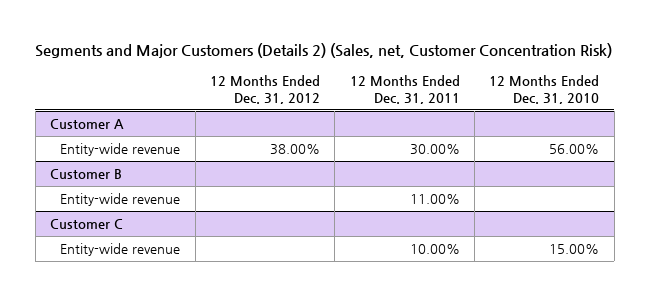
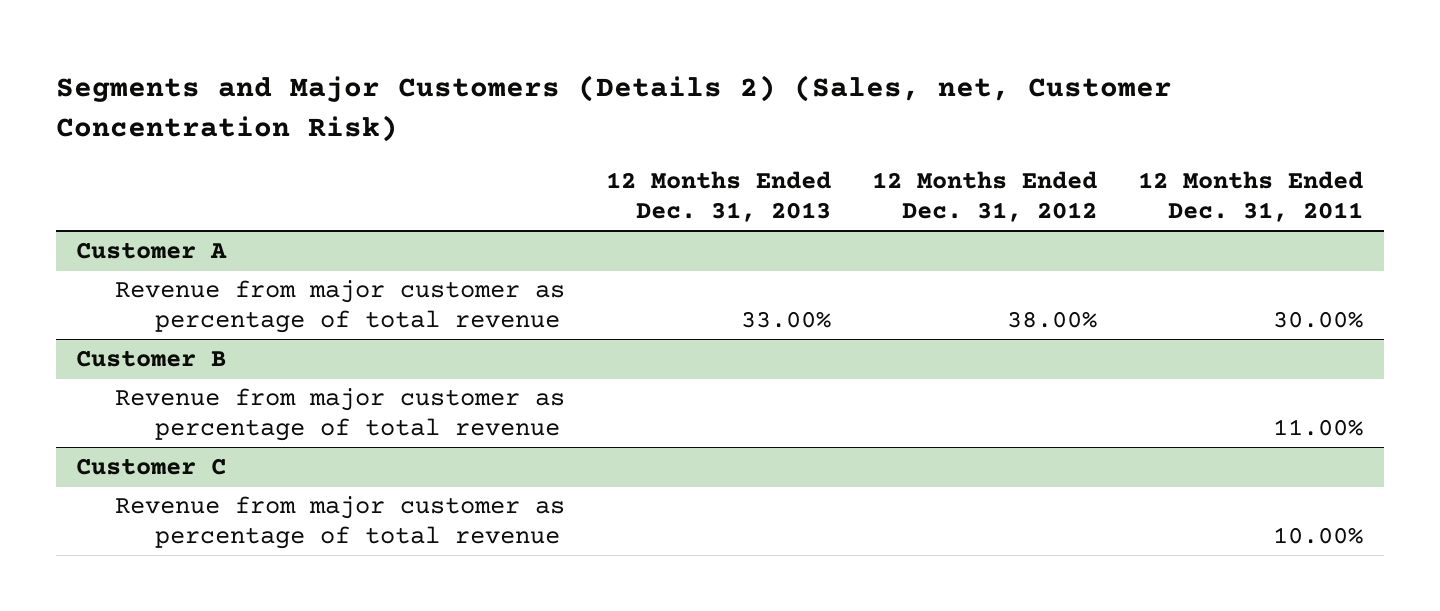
- | 12 Months Ended Dec. 31, 2012 | 12 Months Ended Dec. 31, 2011 | 12 Months Ended Dec. 31, 2010
+ | 12 Months Ended Dec. 31, 2013 | 12 Months Ended Dec. 31, 2012 | 12 Months Ended Dec. 31, 2011
@ Customer A
- Entity-wide revenue | 38.00% | 30.00% | 56.00%
+ Revenue from major customer as percentage of total revenue | 33.00% | 38.00% | 30.00%
@ Customer B
- Entity-wide revenue | | 11.00% |
+ Revenue from major customer as percentage of total revenue | | | 11.00%
@ Customer C
- Entity-wide revenue | | 10.00% | 15.00%
+ Revenue from major customer as percentage of total revenue | | | 10.00%

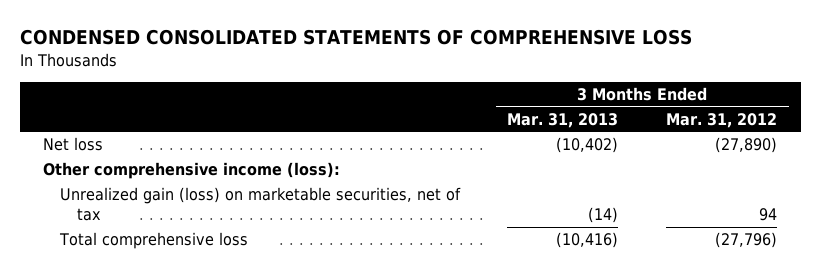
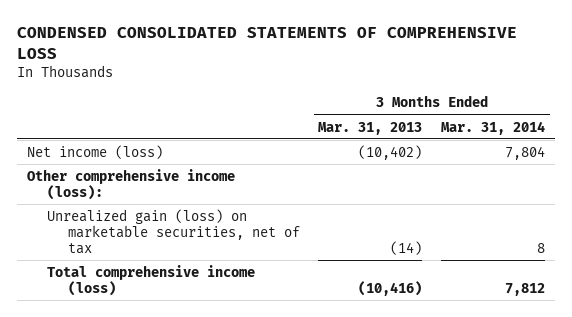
- | 3 Months Ended Mar. 31, 2013 | 3 Months Ended Mar. 31, 2012
+ | 3 Months Ended Mar. 31, 2013 | 3 Months Ended Mar. 31, 2014
- Net loss | (10,402) | (27,890)
+ Net income (loss) | (10,402) | 7,804
- Total comprehensive loss | (10,416) | (27,796)
+ Total comprehensive income (loss) | (10,416) | 7,812

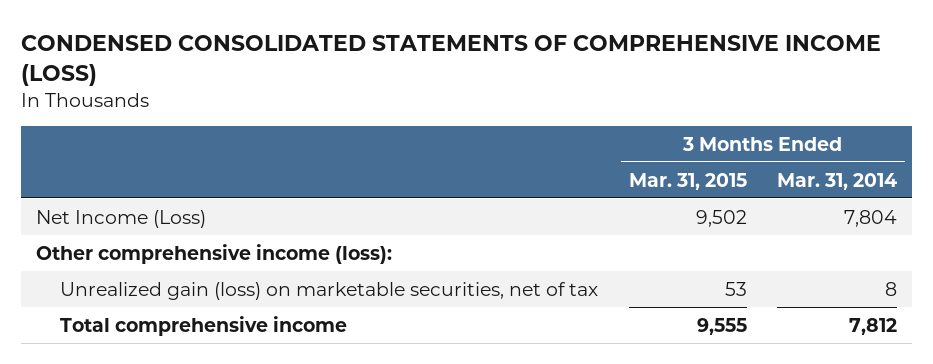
- CONDENSED CONSOLIDATED STATEMENTS OF COMPREHENSIVE LOSS
+ CONDENSED CONSOLIDATED STATEMENTS OF COMPREHENSIVE INCOME (LOSS)
- | 3 Months Ended Mar. 31, 2013 | 3 Months Ended Mar. 31, 2014
+ | 3 Months Ended Mar. 31, 2015 | 3 Months Ended Mar. 31, 2014
- Net income (loss) | (10,402) | 7,804
+ Net Income (Loss) | 9,502 | 7,804
- Total comprehensive income (loss) | (10,416) | 7,812
+ Total comprehensive income | 9,555 | 7,812

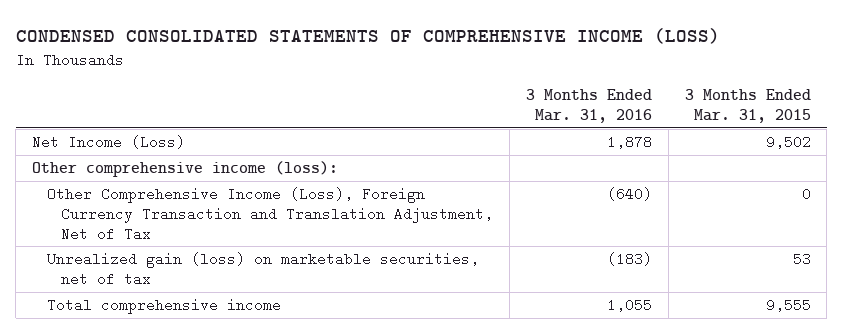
- | 3 Months Ended Mar. 31, 2015 | 3 Months Ended Mar. 31, 2014
+ | 3 Months Ended Mar. 31, 2016 | 3 Months Ended Mar. 31, 2015
+ Other Comprehensive Income (Loss), Foreign Currency Transaction and Translation Adjustment, Net of Tax | (640) | 0

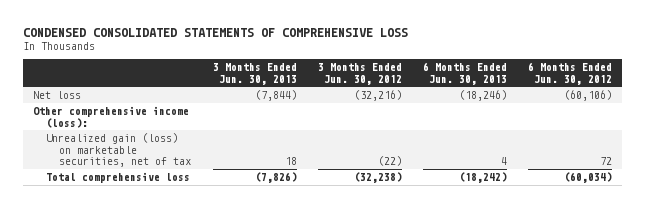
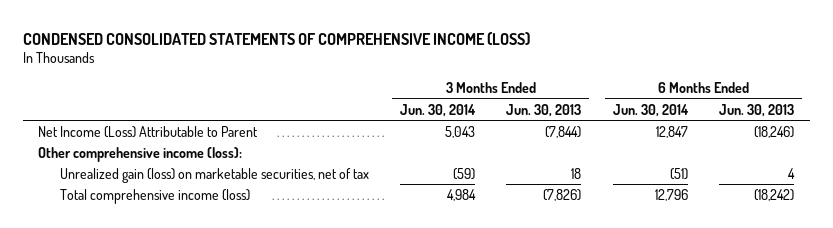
- CONDENSED CONSOLIDATED STATEMENTS OF COMPREHENSIVE LOSS
+ CONDENSED CONSOLIDATED STATEMENTS OF COMPREHENSIVE INCOME (LOSS)
- | 3 Months Ended Jun. 30, 2013 | 3 Months Ended Jun. 30, 2012 | 6 Months Ended Jun. 30, 2013 | 6 Months Ended Jun. 30, 2012
+ | 3 Months Ended Jun. 30, 2014 | 3 Months Ended Jun. 30, 2013 | 6 Months Ended Jun. 30, 2014 | 6 Months Ended Jun. 30, 2013
- Net loss | (7,844) | (32,216) | (18,246) | (60,106)
+ Net Income (Loss) Attributable to Parent | 5,043 | (7,844) | 12,847 | (18,246)
- Total comprehensive loss | (7,826) | (32,238) | (18,242) | (60,034)
+ Total comprehensive income (loss) | 4,984 | (7,826) | 12,796 | (18,242)

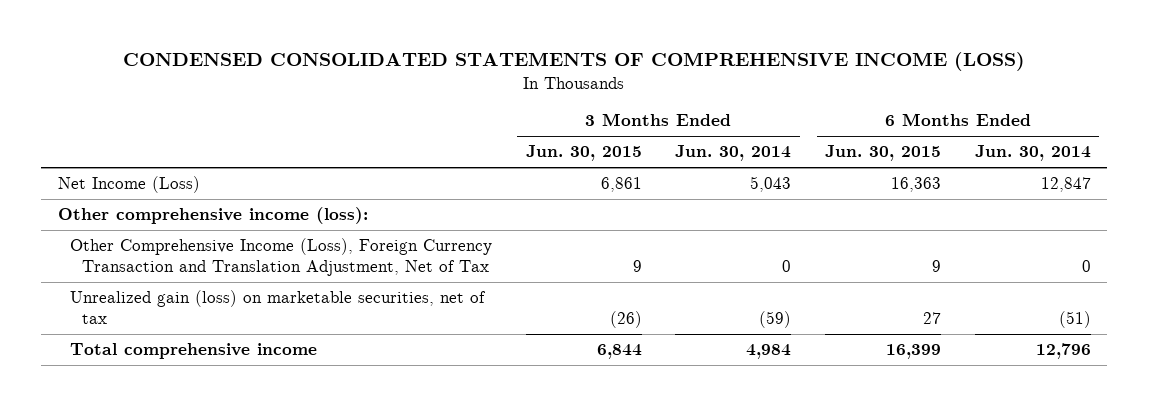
- | 3 Months Ended Jun. 30, 2014 | 3 Months Ended Jun. 30, 2013 | 6 Months Ended Jun. 30, 2014 | 6 Months Ended Jun. 30, 2013
+ | 3 Months Ended Jun. 30, 2015 | 3 Months Ended Jun. 30, 2014 | 6 Months Ended Jun. 30, 2015 | 6 Months Ended Jun. 30, 2014
- Net Income (Loss) Attributable to Parent | 5,043 | (7,844) | 12,847 | (18,246)
+ Net Income (Loss) | 6,861 | 5,043 | 16,363 | 12,847
+ Other Comprehensive Income (Loss), Foreign Currency Transaction and Translation Adjustment, Net of Tax | 9 | 0 | 9 | 0
- Total comprehensive income (loss) | 4,984 | (7,826) | 12,796 | (18,242)
+ Total comprehensive income | 6,844 | 4,984 | 16,399 | 12,796

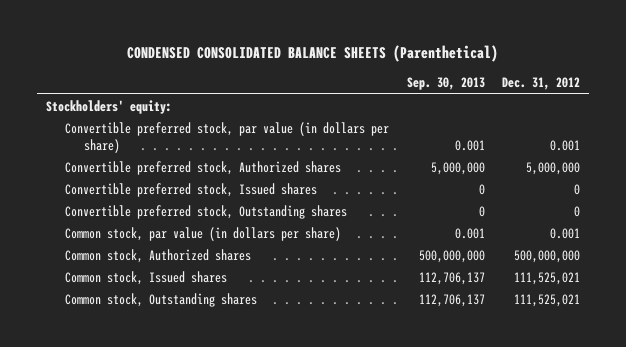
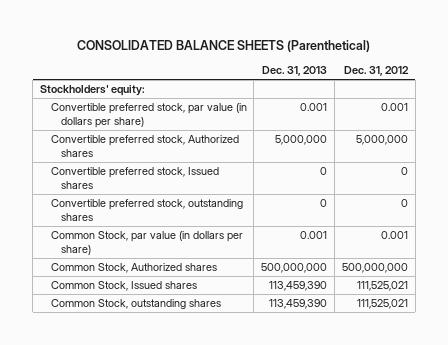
- CONDENSED CONSOLIDATED BALANCE SHEETS (Parenthetical)
+ CONSOLIDATED BALANCE SHEETS (Parenthetical)
- | Sep. 30, 2013 | Dec. 31, 2012
+ | Dec. 31, 2013 | Dec. 31, 2012
- Convertible preferred stock, Outstanding shares | 0 | 0
- Common stock, par value (in dollars per share) | 0.001 | 0.001
- Common stock, Authorized shares | 500,000,000 | 500,000,000
- Common stock, Issued shares | 112,706,137 | 111,525,021
- Common stock, Outstanding shares | 112,706,137 | 111,525,021
+ Convertible preferred stock, outstanding shares | 0 | 0
+ Common Stock, par value (in dollars per share) | 0.001 | 0.001
+ Common Stock, Authorized shares | 500,000,000 | 500,000,000
+ Common Stock, Issued shares | 113,459,390 | 111,525,021
+ Common Stock, outstanding shares | 113,459,390 | 111,525,021

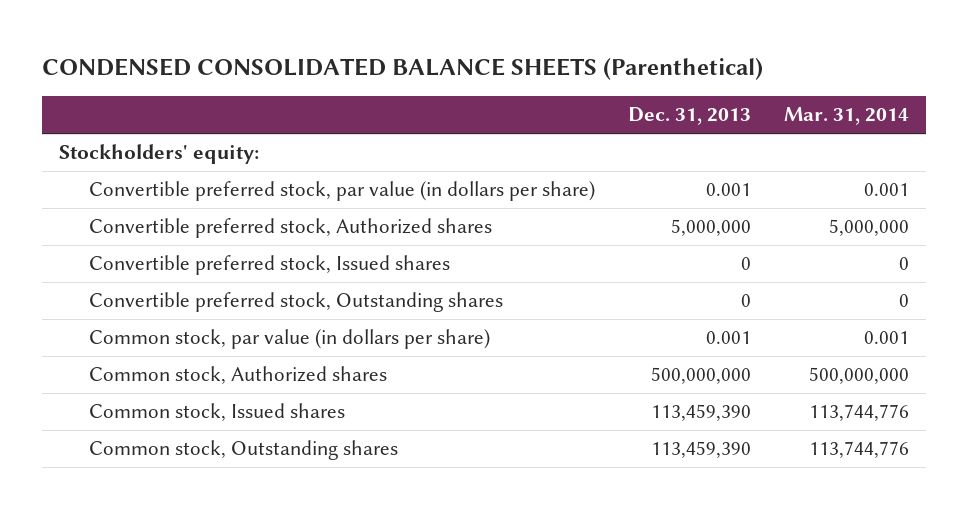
- CONSOLIDATED BALANCE SHEETS (Parenthetical)
+ CONDENSED CONSOLIDATED BALANCE SHEETS (Parenthetical)
- | Dec. 31, 2013 | Dec. 31, 2012
+ | Dec. 31, 2013 | Mar. 31, 2014
- Convertible preferred stock, outstanding shares | 0 | 0
- Common Stock, par value (in dollars per share) | 0.001 | 0.001
- Common Stock, Authorized shares | 500,000,000 | 500,000,000
- Common Stock, Issued shares | 113,459,390 | 111,525,021
- Common Stock, outstanding shares | 113,459,390 | 111,525,021
+ Convertible preferred stock, Outstanding shares | 0 | 0
+ Common stock, par value (in dollars per share) | 0.001 | 0.001
+ Common stock, Authorized shares | 500,000,000 | 500,000,000
+ Common stock, Issued shares | 113,459,390 | 113,744,776
+ Common stock, Outstanding shares | 113,459,390 | 113,744,776

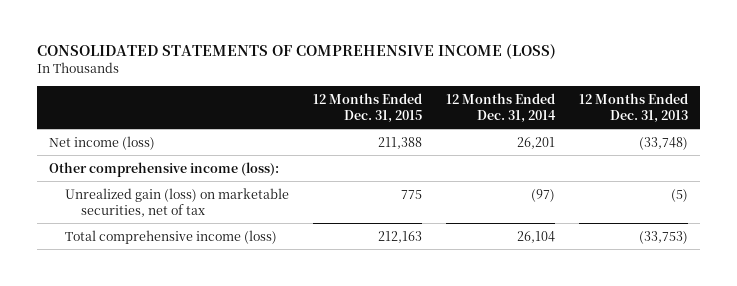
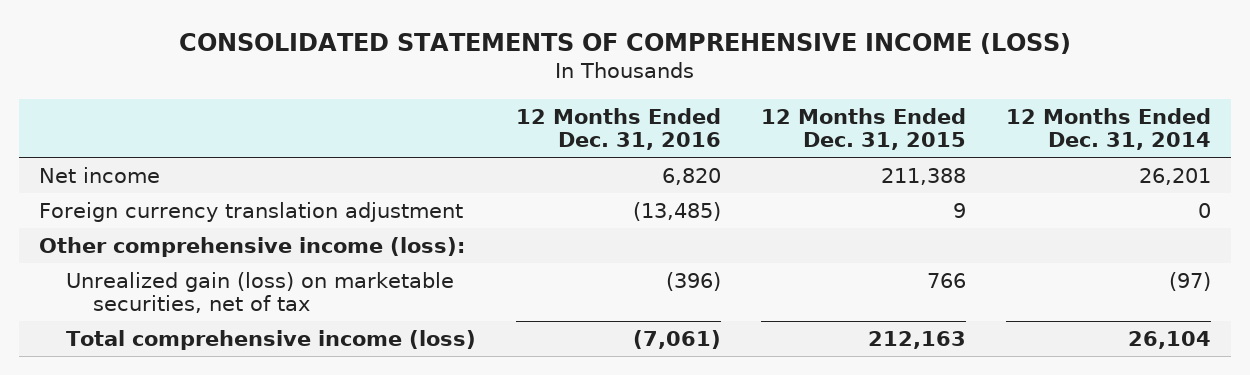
- | 12 Months Ended Dec. 31, 2015 | 12 Months Ended Dec. 31, 2014 | 12 Months Ended Dec. 31, 2013
+ | 12 Months Ended Dec. 31, 2016 | 12 Months Ended Dec. 31, 2015 | 12 Months Ended Dec. 31, 2014
- Net income (loss) | 211,388 | 26,201 | (33,748)
+ Net income | 6,820 | 211,388 | 26,201
+ Foreign currency translation adjustment | (13,485) | 9 | 0
- Unrealized gain (loss) on marketable securities, net of tax | 775 | (97) | (5)
+ Unrealized gain (loss) on marketable securities, net of tax | (396) | 766 | (97)

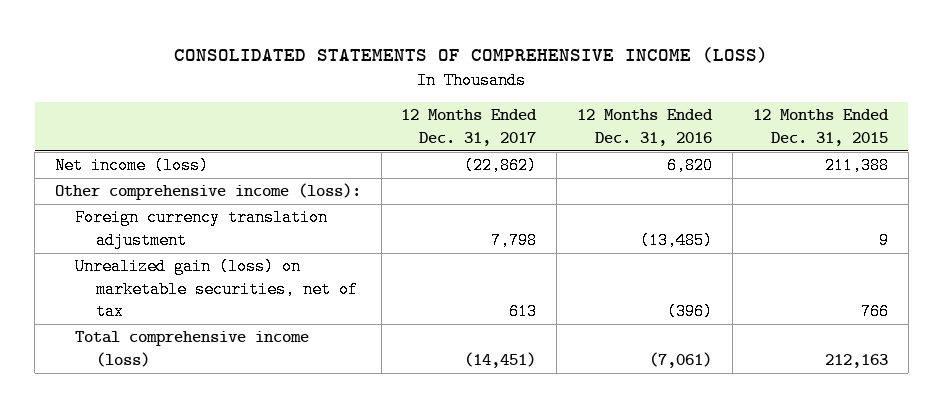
- | 12 Months Ended Dec. 31, 2016 | 12 Months Ended Dec. 31, 2015 | 12 Months Ended Dec. 31, 2014
+ | 12 Months Ended Dec. 31, 2017 | 12 Months Ended Dec. 31, 2016 | 12 Months Ended Dec. 31, 2015
- Net income | 6,820 | 211,388 | 26,201
+ Net income (loss) | (22,862) | 6,820 | 211,388
moved down: Foreign currency translation adjustment | 7,798 | (13,485) | 9

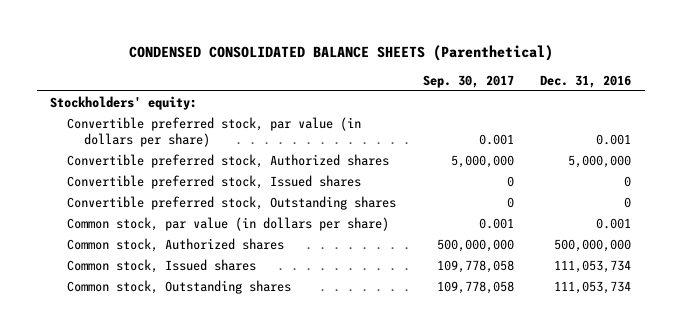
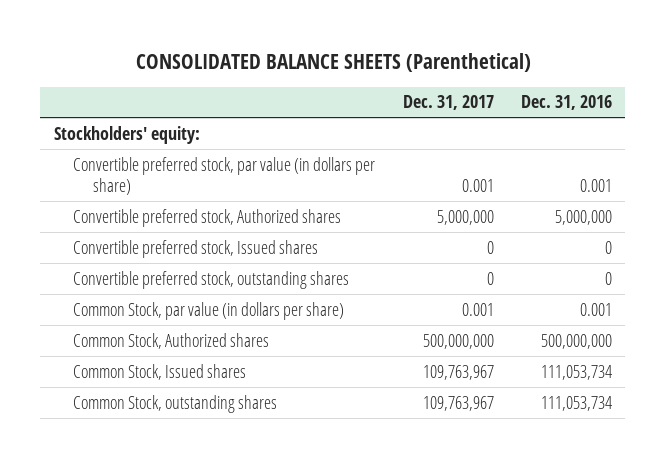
- CONDENSED CONSOLIDATED BALANCE SHEETS (Parenthetical)
+ CONSOLIDATED BALANCE SHEETS (Parenthetical)
- | Sep. 30, 2017 | Dec. 31, 2016
+ | Dec. 31, 2017 | Dec. 31, 2016
- Convertible preferred stock, Outstanding shares | 0 | 0
- Common stock, par value (in dollars per share) | 0.001 | 0.001
- Common stock, Authorized shares | 500,000,000 | 500,000,000
- Common stock, Issued shares | 109,778,058 | 111,053,734
- Common stock, Outstanding shares | 109,778,058 | 111,053,734
+ Convertible preferred stock, outstanding shares | 0 | 0
+ Common Stock, par value (in dollars per share) | 0.001 | 0.001
+ Common Stock, Authorized shares | 500,000,000 | 500,000,000
+ Common Stock, Issued shares | 109,763,967 | 111,053,734
+ Common Stock, outstanding shares | 109,763,967 | 111,053,734

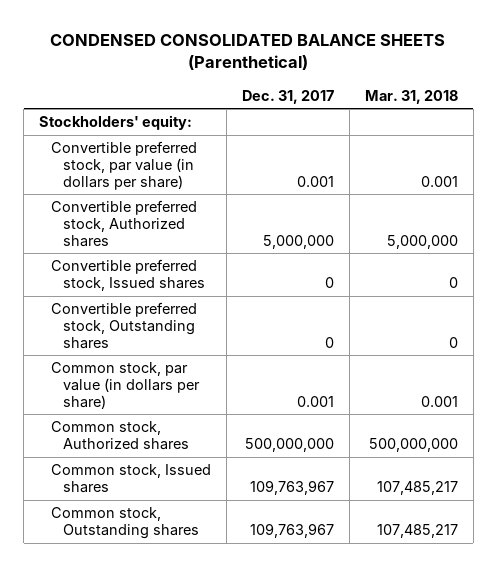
- CONSOLIDATED BALANCE SHEETS (Parenthetical)
+ CONDENSED CONSOLIDATED BALANCE SHEETS (Parenthetical)
- | Dec. 31, 2017 | Dec. 31, 2016
+ | Dec. 31, 2017 | Mar. 31, 2018
- Convertible preferred stock, outstanding shares | 0 | 0
- Common Stock, par value (in dollars per share) | 0.001 | 0.001
- Common Stock, Authorized shares | 500,000,000 | 500,000,000
- Common Stock, Issued shares | 109,763,967 | 111,053,734
- Common Stock, outstanding shares | 109,763,967 | 111,053,734
+ Convertible preferred stock, Outstanding shares | 0 | 0
+ Common stock, par value (in dollars per share) | 0.001 | 0.001
+ Common stock, Authorized shares | 500,000,000 | 500,000,000
+ Common stock, Issued shares | 109,763,967 | 107,485,217
+ Common stock, Outstanding shares | 109,763,967 | 107,485,217

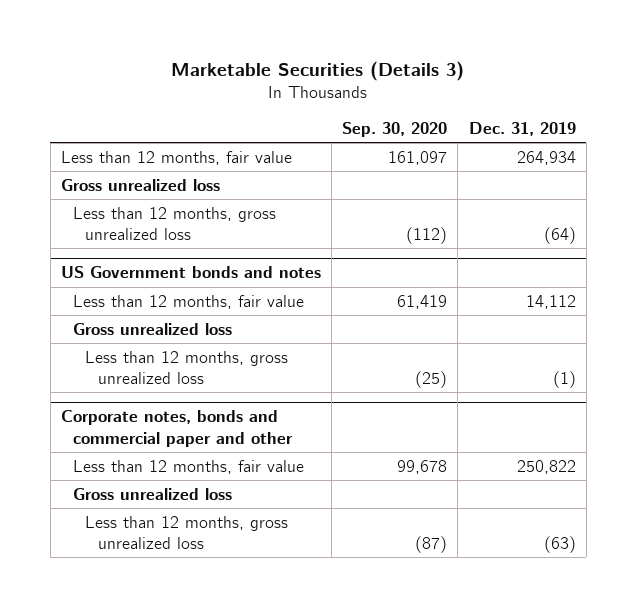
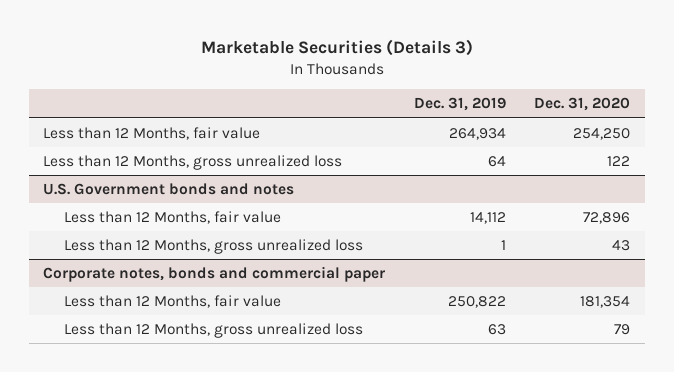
- | Sep. 30, 2020 | Dec. 31, 2019
+ | Dec. 31, 2019 | Dec. 31, 2020
- Less than 12 months, fair value | 161,097 | 264,934
- Gross unrealized loss
- Less than 12 months, gross unrealized loss | (112) | (64)
- US Government bonds and notes
- Less than 12 months, fair value | 61,419 | 14,112
- Gross unrealized loss
- Less than 12 months, gross unrealized loss | (25) | (1)
- Corporate notes, bonds and commercial paper and other
- Less than 12 months, fair value | 99,678 | 250,822
- Gross unrealized loss
- Less than 12 months, gross unrealized loss | (87) | (63)
+ Less than 12 Months, fair value | 264,934 | 254,250
+ Less than 12 Months, gross unrealized loss | 64 | 122
+ U.S. Government bonds and notes
+ Less than 12 Months, fair value | 14,112 | 72,896
+ Less than 12 Months, gross unrealized loss | 1 | 43
+ Corporate notes, bonds and commercial paper
+ Less than 12 Months, fair value | 250,822 | 181,354
+ Less than 12 Months, gross unrealized loss | 63 | 79

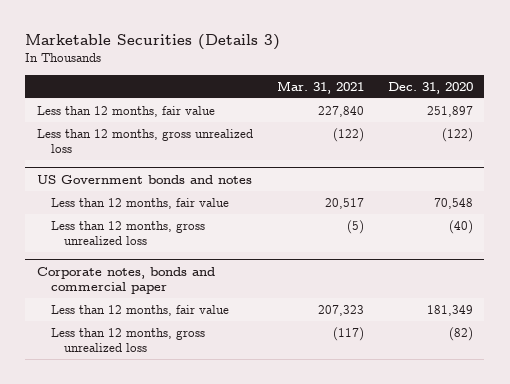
- | Dec. 31, 2019 | Dec. 31, 2020
+ | Mar. 31, 2021 | Dec. 31, 2020
- Less than 12 Months, fair value | 264,934 | 254,250
- Less than 12 Months, gross unrealized loss | 64 | 122
- U.S. Government bonds and notes
- Less than 12 Months, fair value | 14,112 | 72,896
- Less than 12 Months, gross unrealized loss | 1 | 43
+ Less than 12 months, fair value | 227,840 | 251,897
+ Less than 12 months, gross unrealized loss | (122) | (122)
+ US Government bonds and notes
+ Less than 12 months, fair value | 20,517 | 70,548
+ Less than 12 months, gross unrealized loss | (5) | (40)
@ Corporate notes, bonds and commercial paper
- Less than 12 Months, fair value | 250,822 | 181,354
- Less than 12 Months, gross unrealized loss | 63 | 79
+ Less than 12 months, fair value | 207,323 | 181,349
+ Less than 12 months, gross unrealized loss | (117) | (82)

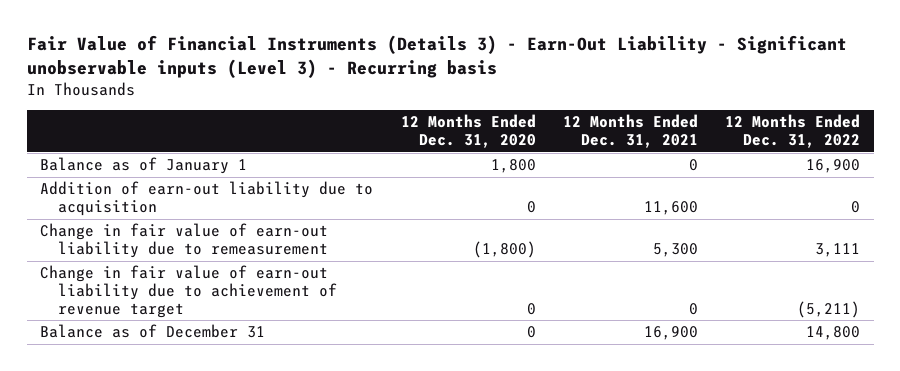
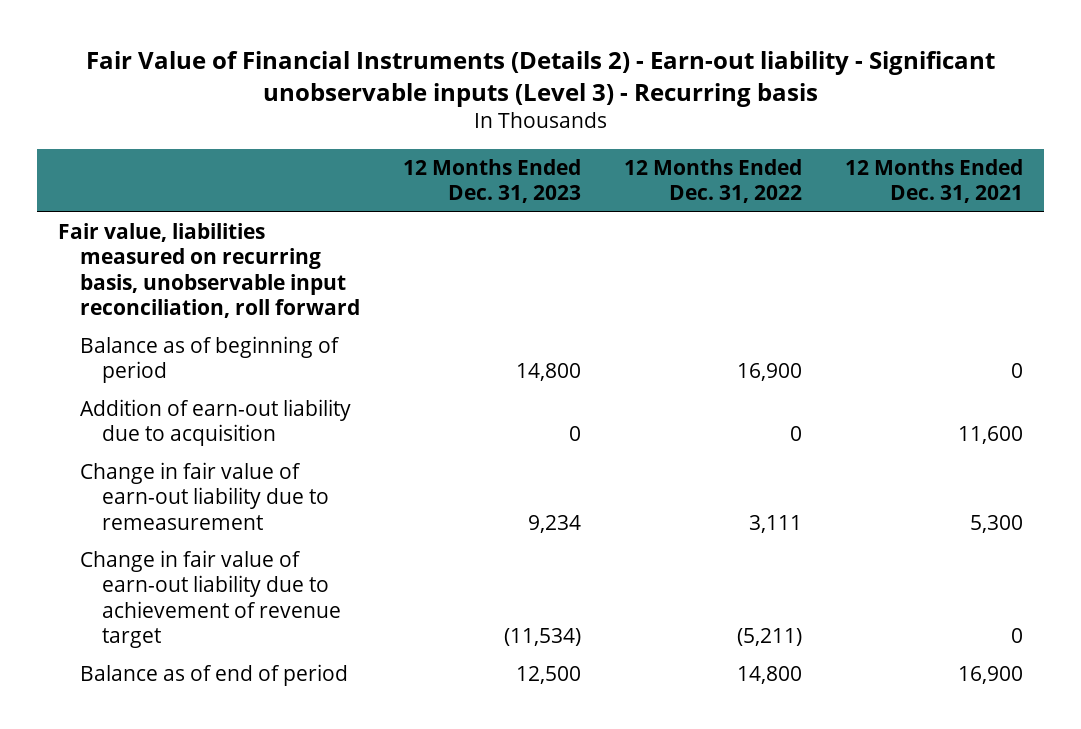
- Fair Value of Financial Instruments (Details 3) - Earn-Out Liability - Significant unobservable inputs (Level 3) - Recurring basis
+ Fair Value of Financial Instruments (Details 2) - Earn-out liability - Significant unobservable inputs (Level 3) - Recurring basis
- | 12 Months Ended Dec. 31, 2020 | 12 Months Ended Dec. 31, 2021 | 12 Months Ended Dec. 31, 2022
+ | 12 Months Ended Dec. 31, 2023 | 12 Months Ended Dec. 31, 2022 | 12 Months Ended Dec. 31, 2021
- Balance as of January 1 | 1,800 | 0 | 16,900
+ Fair value, liabilities measured on recurring basis, unobservable input reconciliation, roll forward
+ Balance as of beginning of period | 14,800 | 16,900 | 0
- Balance as of December 31 | 0 | 16,900 | 14,800
+ Balance as of end of period | 12,500 | 14,800 | 16,900

